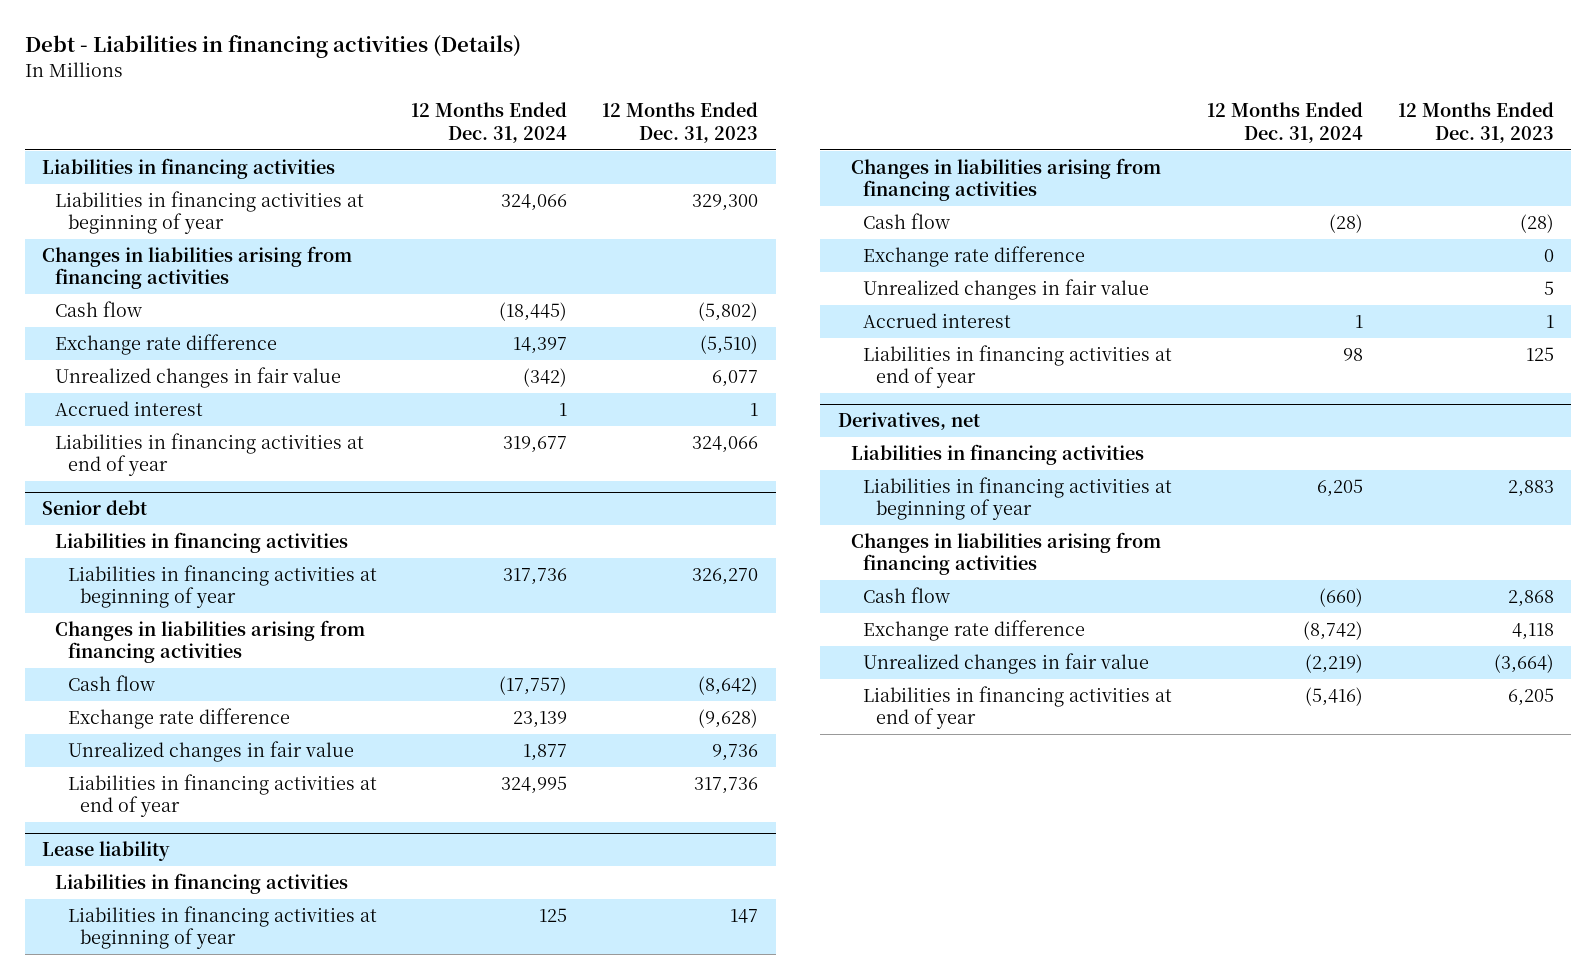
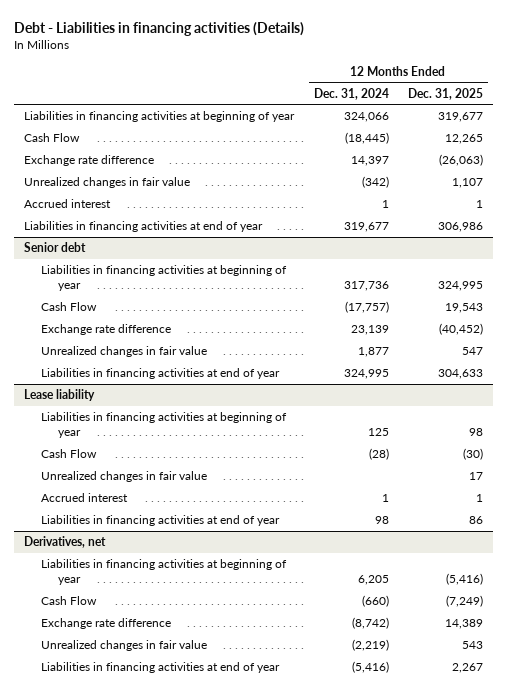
- | 12 Months Ended Dec. 31, 2024 | 12 Months Ended Dec. 31, 2023
+ | 12 Months Ended Dec. 31, 2024 | 12 Months Ended Dec. 31, 2025
- Liabilities in financing activities
- Changes in liabilities arising from financing activities
- Cash flow | (18,445) | (5,802)
+ Cash Flow | (18,445) | 12,265
@ Senior debt
- Liabilities in financing activities
- Changes in liabilities arising from financing activities
- Cash flow | (17,757) | (8,642)
+ Cash Flow | (17,757) | 19,543
@ Lease liability
- Liabilities in financing activities
- Changes in liabilities arising from financing activities
- Cash flow | (28) | (28)
- Exchange rate difference | | 0
+ Cash Flow | (28) | (30)
@ Derivatives, net
- Liabilities in financing activities
- Changes in liabilities arising from financing activities
- Cash flow | (660) | 2,868
+ Cash Flow | (660) | (7,249)

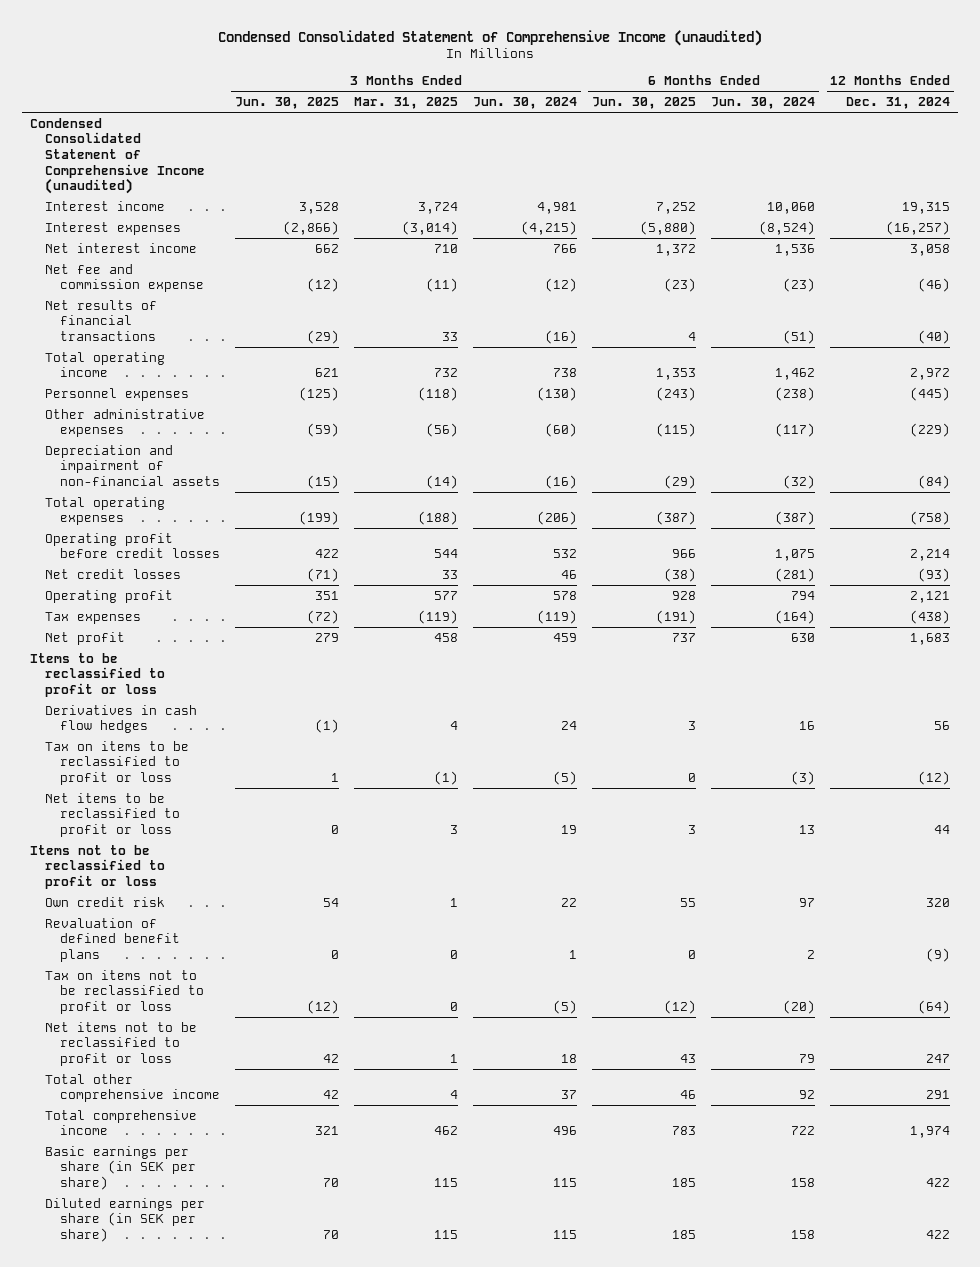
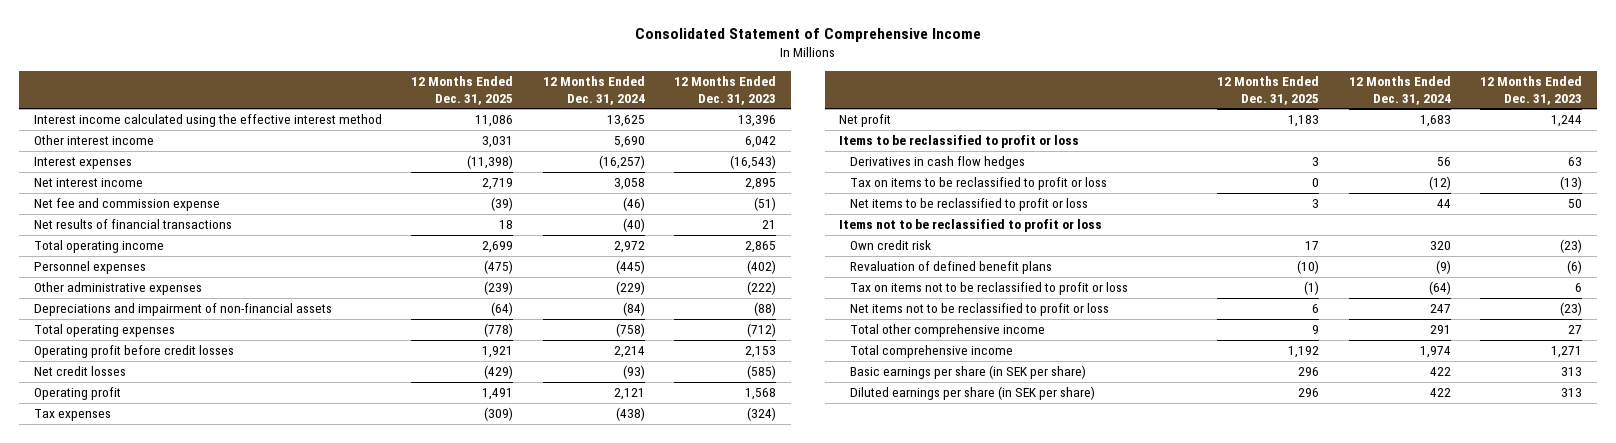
- Condensed Consolidated Statement of Comprehensive Income (unaudited)
+ Consolidated Statement of Comprehensive Income
- | 3 Months Ended Jun. 30, 2025 | 3 Months Ended Mar. 31, 2025 | 3 Months Ended Jun. 30, 2024 | 6 Months Ended Jun. 30, 2025 | 6 Months Ended Jun. 30, 2024 | 12 Months Ended Dec. 31, 2024
+ | 12 Months Ended Dec. 31, 2025 | 12 Months Ended Dec. 31, 2024 | 12 Months Ended Dec. 31, 2023
- Condensed Consolidated Statement of Comprehensive Income (unaudited)
- Interest income | 3,528 | 3,724 | 4,981 | 7,252 | 10,060 | 19,315
+ Interest income calculated using the effective interest method | 11,086 | 13,625 | 13,396
+ Other interest income | 3,031 | 5,690 | 6,042
- Depreciation and impairment of non-financial assets | (15) | (14) | (16) | (29) | (32) | (84)
+ Depreciations and impairment of non-financial assets | (64) | (84) | (88)

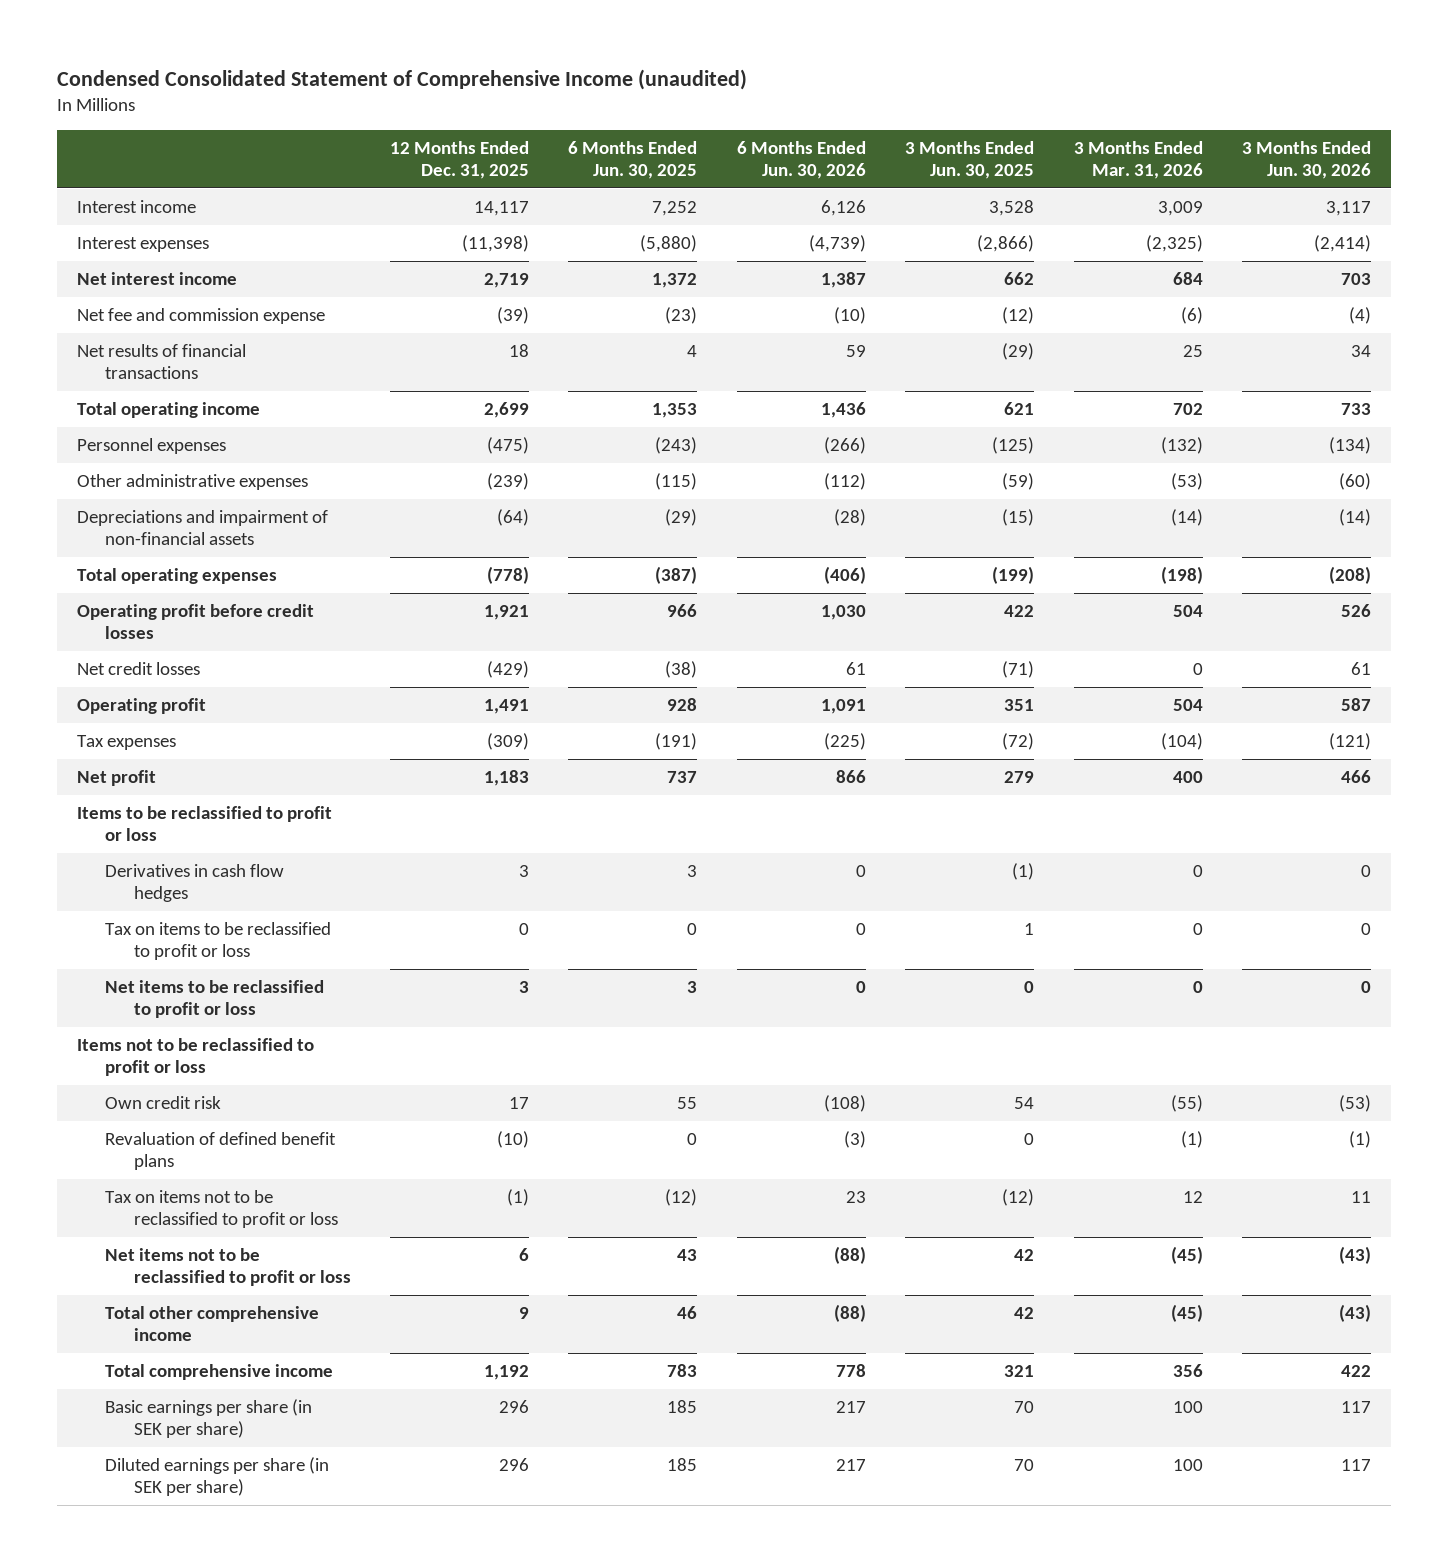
- Consolidated Statement of Comprehensive Income
+ Condensed Consolidated Statement of Comprehensive Income (unaudited)
- | 12 Months Ended Dec. 31, 2025 | 12 Months Ended Dec. 31, 2024 | 12 Months Ended Dec. 31, 2023
+ | 12 Months Ended Dec. 31, 2025 | 6 Months Ended Jun. 30, 2025 | 6 Months Ended Jun. 30, 2026 | 3 Months Ended Jun. 30, 2025 | 3 Months Ended Mar. 31, 2026 | 3 Months Ended Jun. 30, 2026
- Interest income calculated using the effective interest method | 11,086 | 13,625 | 13,396
- Other interest income | 3,031 | 5,690 | 6,042
+ Interest income | 14,117 | 7,252 | 6,126 | 3,528 | 3,009 | 3,117

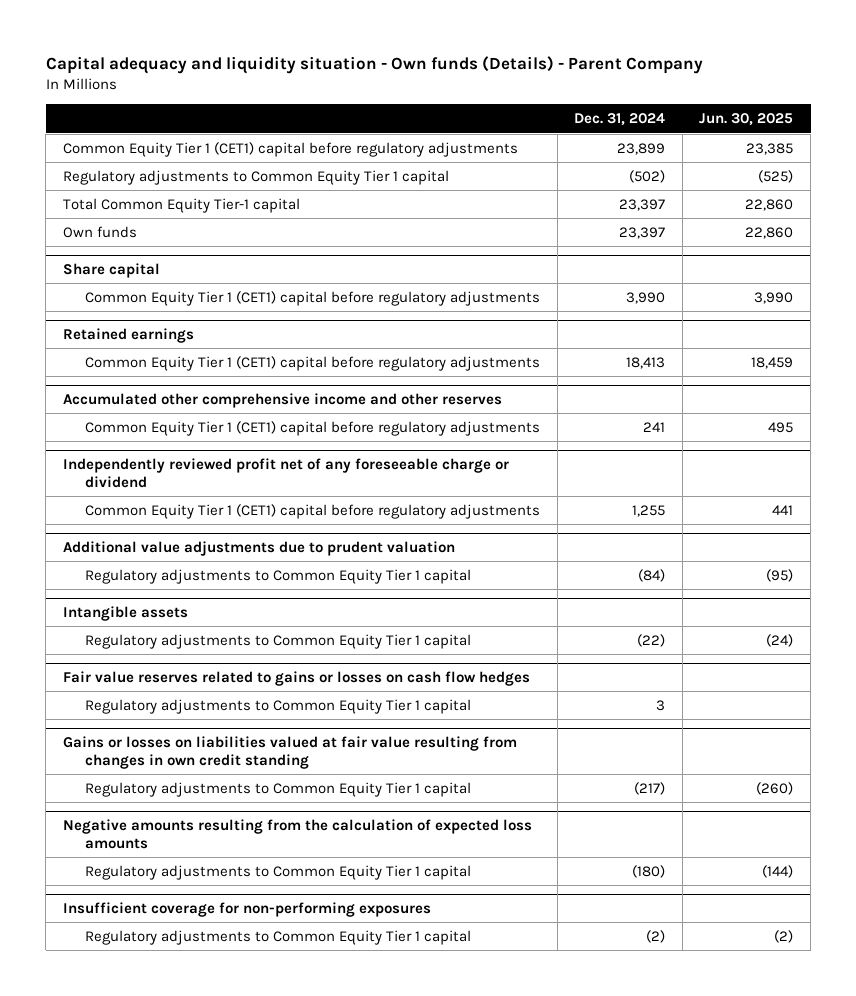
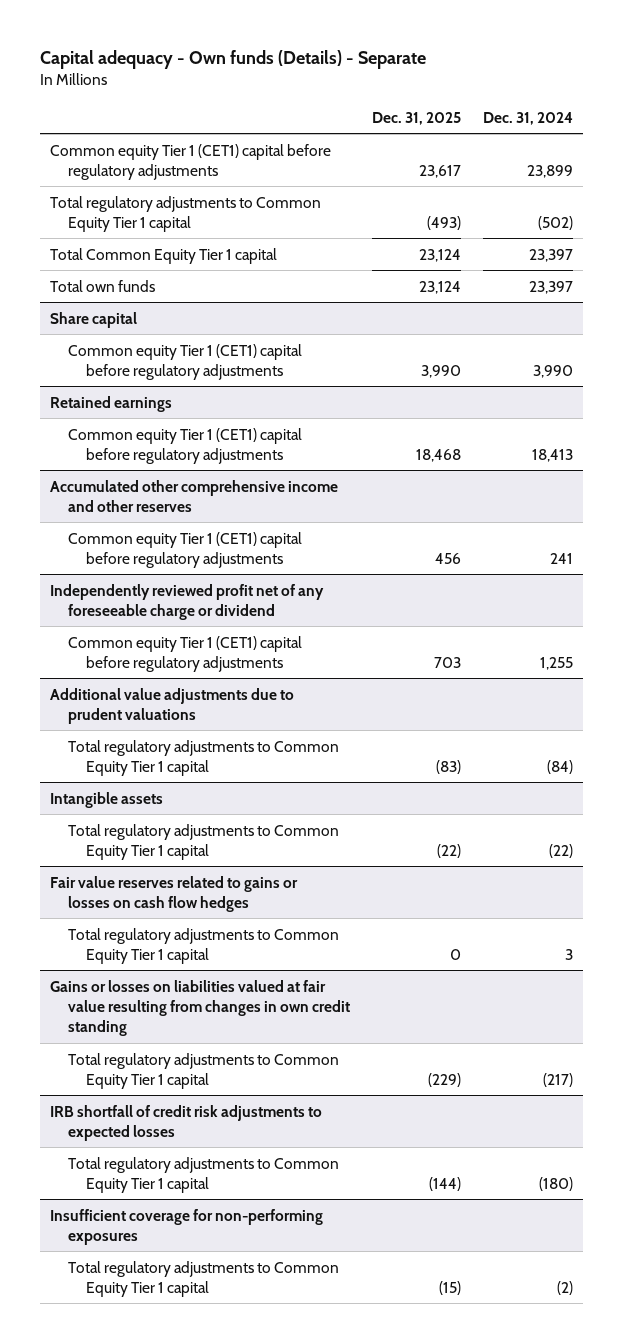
- Capital adequacy and liquidity situation - Own funds (Details) - Parent Company
+ Capital adequacy - Own funds (Details) - Separate
- | Dec. 31, 2024 | Jun. 30, 2025
+ | Dec. 31, 2025 | Dec. 31, 2024
- Common Equity Tier 1 (CET1) capital before regulatory adjustments | 23,899 | 23,385
- Regulatory adjustments to Common Equity Tier 1 capital | (502) | (525)
- Total Common Equity Tier-1 capital | 23,397 | 22,860
- Own funds | 23,397 | 22,860
+ Common equity Tier 1 (CET1) capital before regulatory adjustments | 23,617 | 23,899
+ Total regulatory adjustments to Common Equity Tier 1 capital | (493) | (502)
+ Total Common Equity Tier 1 capital | 23,124 | 23,397
+ Total own funds | 23,124 | 23,397
@ Share capital
- Common Equity Tier 1 (CET1) capital before regulatory adjustments | 3,990 | 3,990
+ Common equity Tier 1 (CET1) capital before regulatory adjustments | 3,990 | 3,990
@ Retained earnings
- Common Equity Tier 1 (CET1) capital before regulatory adjustments | 18,413 | 18,459
+ Common equity Tier 1 (CET1) capital before regulatory adjustments | 18,468 | 18,413
@ Accumulated other comprehensive income and other reserves
- Common Equity Tier 1 (CET1) capital before regulatory adjustments | 241 | 495
+ Common equity Tier 1 (CET1) capital before regulatory adjustments | 456 | 241
@ Independently reviewed profit net of any foreseeable charge or dividend
- Common Equity Tier 1 (CET1) capital before regulatory adjustments | 1,255 | 441
- Additional value adjustments due to prudent valuation
- Regulatory adjustments to Common Equity Tier 1 capital | (84) | (95)
@ Independently reviewed profit net of any foreseeable charge or dividend
+ Common equity Tier 1 (CET1) capital before regulatory adjustments | 703 | 1,255
+ Additional value adjustments due to prudent valuations
+ Total regulatory adjustments to Common Equity Tier 1 capital | (83) | (84)
@ Intangible assets
- Regulatory adjustments to Common Equity Tier 1 capital | (22) | (24)
+ Total regulatory adjustments to Common Equity Tier 1 capital | (22) | (22)
@ Fair value reserves related to gains or losses on cash flow hedges
- Regulatory adjustments to Common Equity Tier 1 capital | 3 |
+ Total regulatory adjustments to Common Equity Tier 1 capital | 0 | 3
@ Gains or losses on liabilities valued at fair value resulting from changes in own credit standing
- Regulatory adjustments to Common Equity Tier 1 capital | (217) | (260)
- Negative amounts resulting from the calculation of expected loss amounts
- Regulatory adjustments to Common Equity Tier 1 capital | (180) | (144)
@ Gains or losses on liabilities valued at fair value resulting from changes in own credit standing
+ Total regulatory adjustments to Common Equity Tier 1 capital | (229) | (217)
+ IRB shortfall of credit risk adjustments to expected losses
+ Total regulatory adjustments to Common Equity Tier 1 capital | (144) | (180)
@ Insufficient coverage for non-performing exposures
- Regulatory adjustments to Common Equity Tier 1 capital | (2) | (2)
+ Total regulatory adjustments to Common Equity Tier 1 capital | (15) | (2)

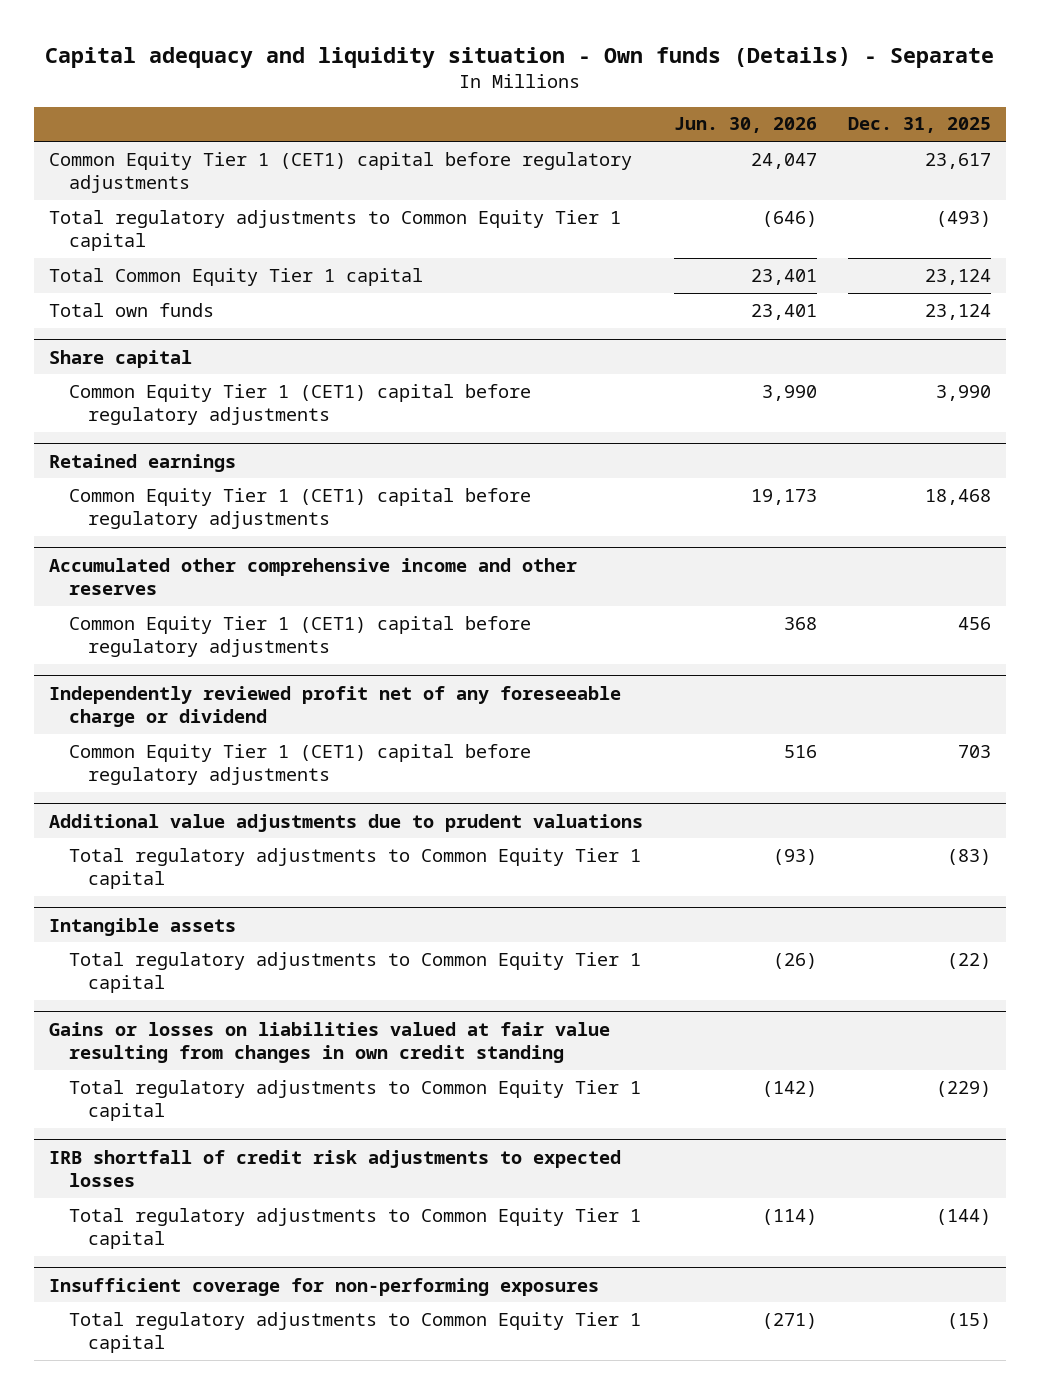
- Capital adequacy - Own funds (Details) - Separate
+ Capital adequacy and liquidity situation - Own funds (Details) - Separate
- | Dec. 31, 2025 | Dec. 31, 2024
+ | Jun. 30, 2026 | Dec. 31, 2025
- Common equity Tier 1 (CET1) capital before regulatory adjustments | 23,617 | 23,899
+ Common Equity Tier 1 (CET1) capital before regulatory adjustments | 24,047 | 23,617
@ Share capital
- Common equity Tier 1 (CET1) capital before regulatory adjustments | 3,990 | 3,990
+ Common Equity Tier 1 (CET1) capital before regulatory adjustments | 3,990 | 3,990
@ Retained earnings
- Common equity Tier 1 (CET1) capital before regulatory adjustments | 18,468 | 18,413
+ Common Equity Tier 1 (CET1) capital before regulatory adjustments | 19,173 | 18,468
@ Accumulated other comprehensive income and other reserves
- Common equity Tier 1 (CET1) capital before regulatory adjustments | 456 | 241
+ Common Equity Tier 1 (CET1) capital before regulatory adjustments | 368 | 456
@ Independently reviewed profit net of any foreseeable charge or dividend
- Common equity Tier 1 (CET1) capital before regulatory adjustments | 703 | 1,255
+ Common Equity Tier 1 (CET1) capital before regulatory adjustments | 516 | 703
- Fair value reserves related to gains or losses on cash flow hedges
- Total regulatory adjustments to Common Equity Tier 1 capital | 0 | 3

